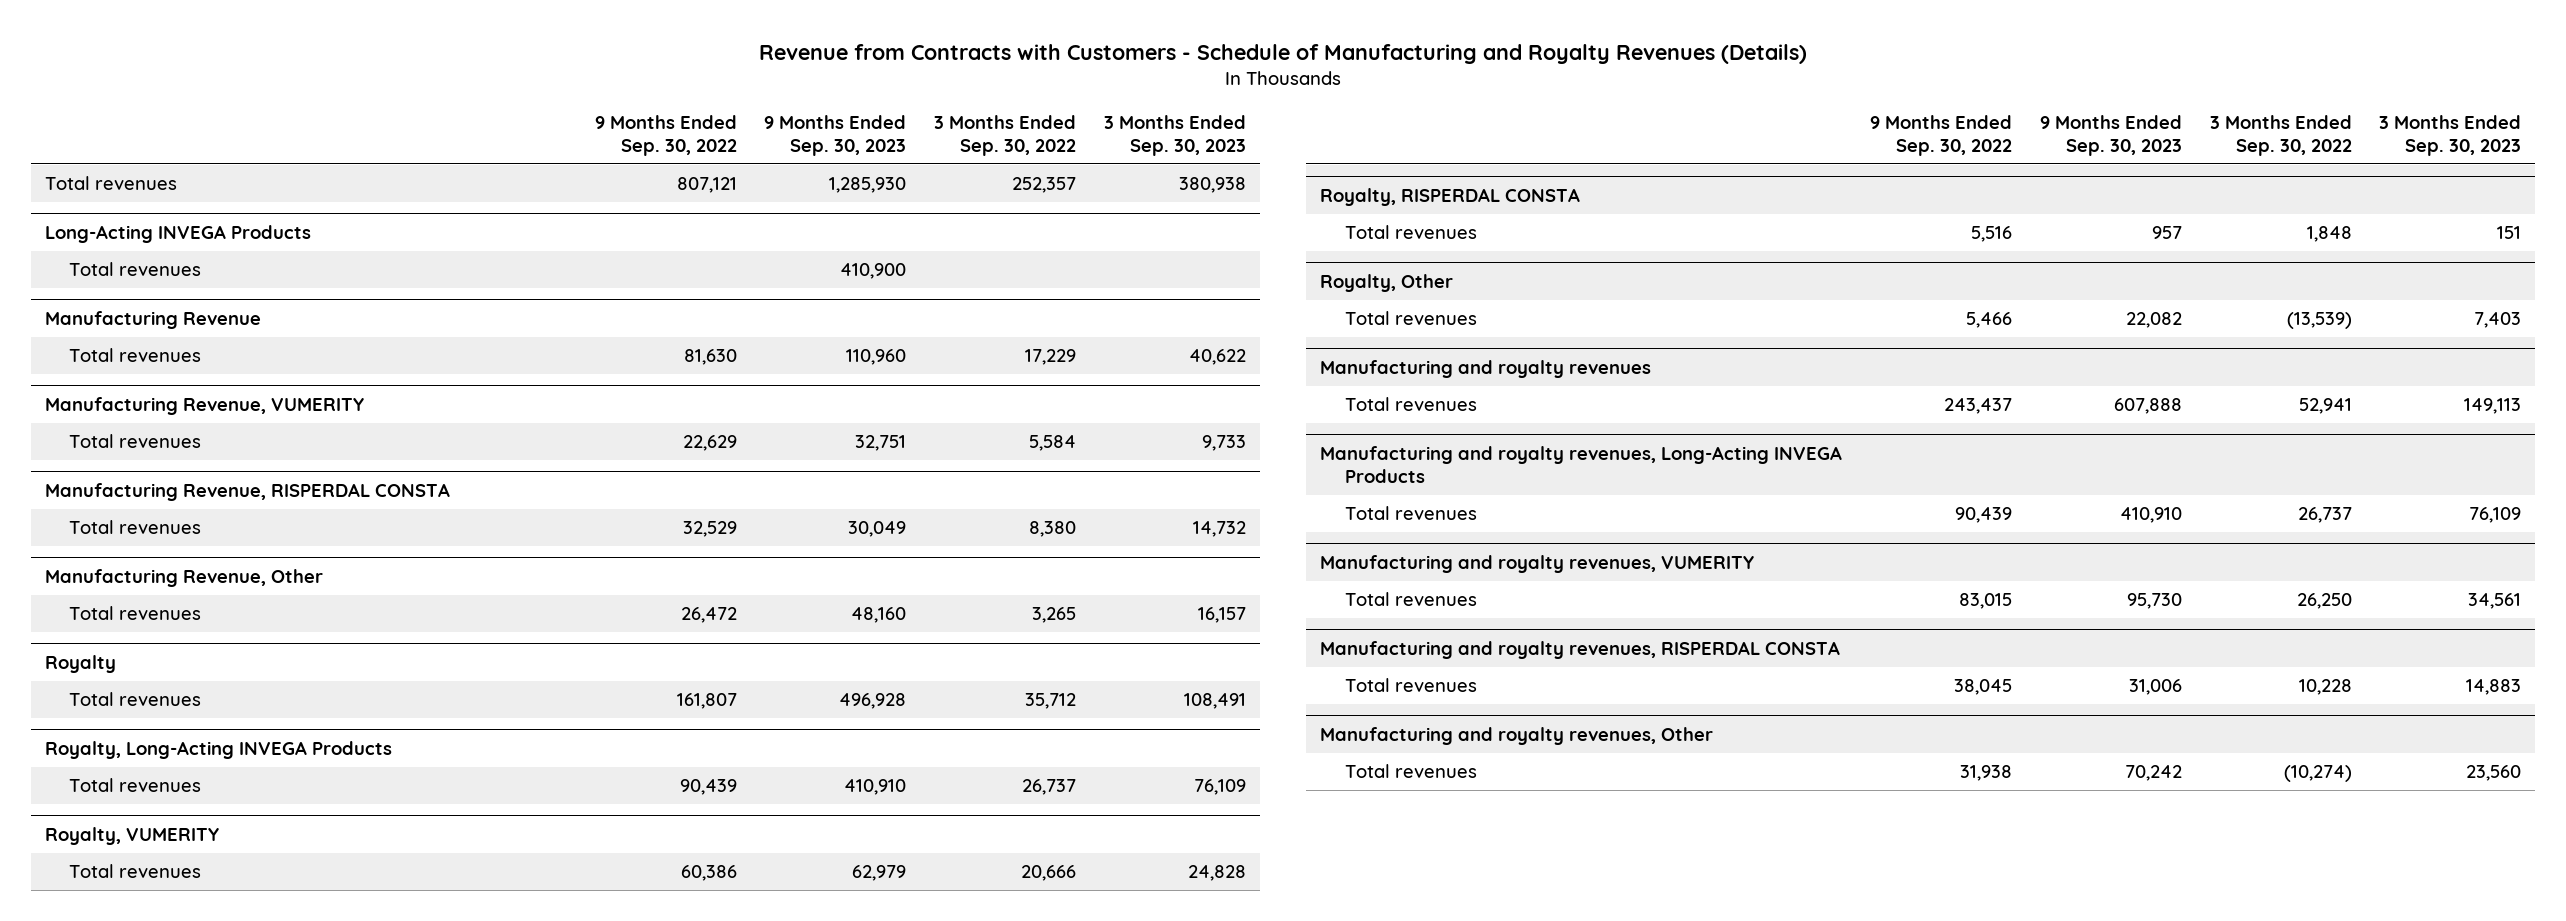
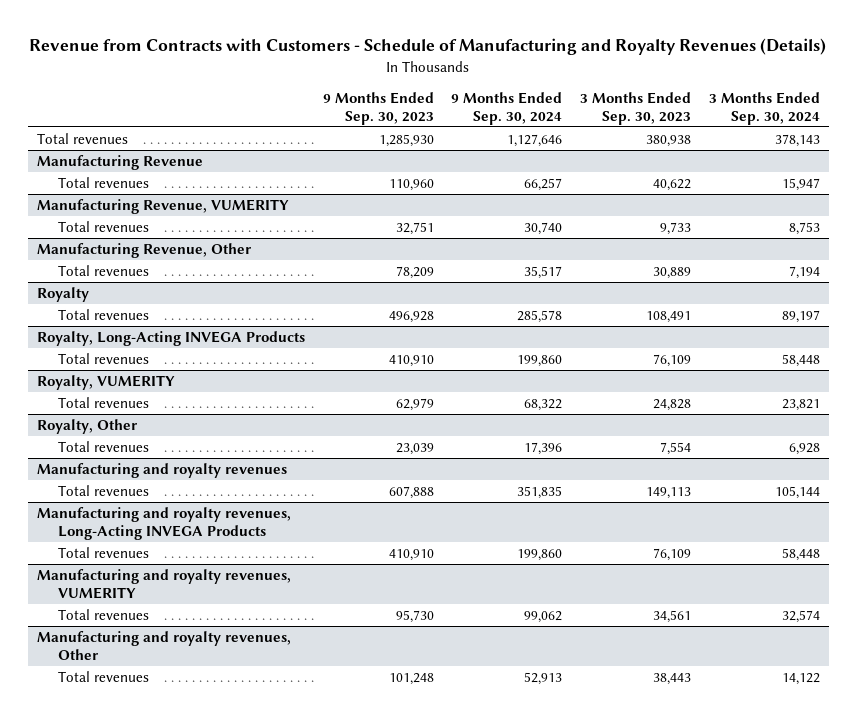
- | 9 Months Ended Sep. 30, 2022 | 9 Months Ended Sep. 30, 2023 | 3 Months Ended Sep. 30, 2022 | 3 Months Ended Sep. 30, 2023
+ | 9 Months Ended Sep. 30, 2023 | 9 Months Ended Sep. 30, 2024 | 3 Months Ended Sep. 30, 2023 | 3 Months Ended Sep. 30, 2024
- Long-Acting INVEGA Products
- Total revenues | | 410,900 | |
- Manufacturing Revenue, RISPERDAL CONSTA
- Total revenues | 32,529 | 30,049 | 8,380 | 14,732
@ Manufacturing Revenue, Other
- Total revenues | 26,472 | 48,160 | 3,265 | 16,157
+ Total revenues | 78,209 | 35,517 | 30,889 | 7,194
- Royalty, RISPERDAL CONSTA
- Total revenues | 5,516 | 957 | 1,848 | 151
@ Royalty, Other
- Total revenues | 5,466 | 22,082 | (13,539) | 7,403
+ Total revenues | 23,039 | 17,396 | 7,554 | 6,928
- Manufacturing and royalty revenues, RISPERDAL CONSTA
- Total revenues | 38,045 | 31,006 | 10,228 | 14,883
@ Manufacturing and royalty revenues, Other
- Total revenues | 31,938 | 70,242 | (10,274) | 23,560
+ Total revenues | 101,248 | 52,913 | 38,443 | 14,122

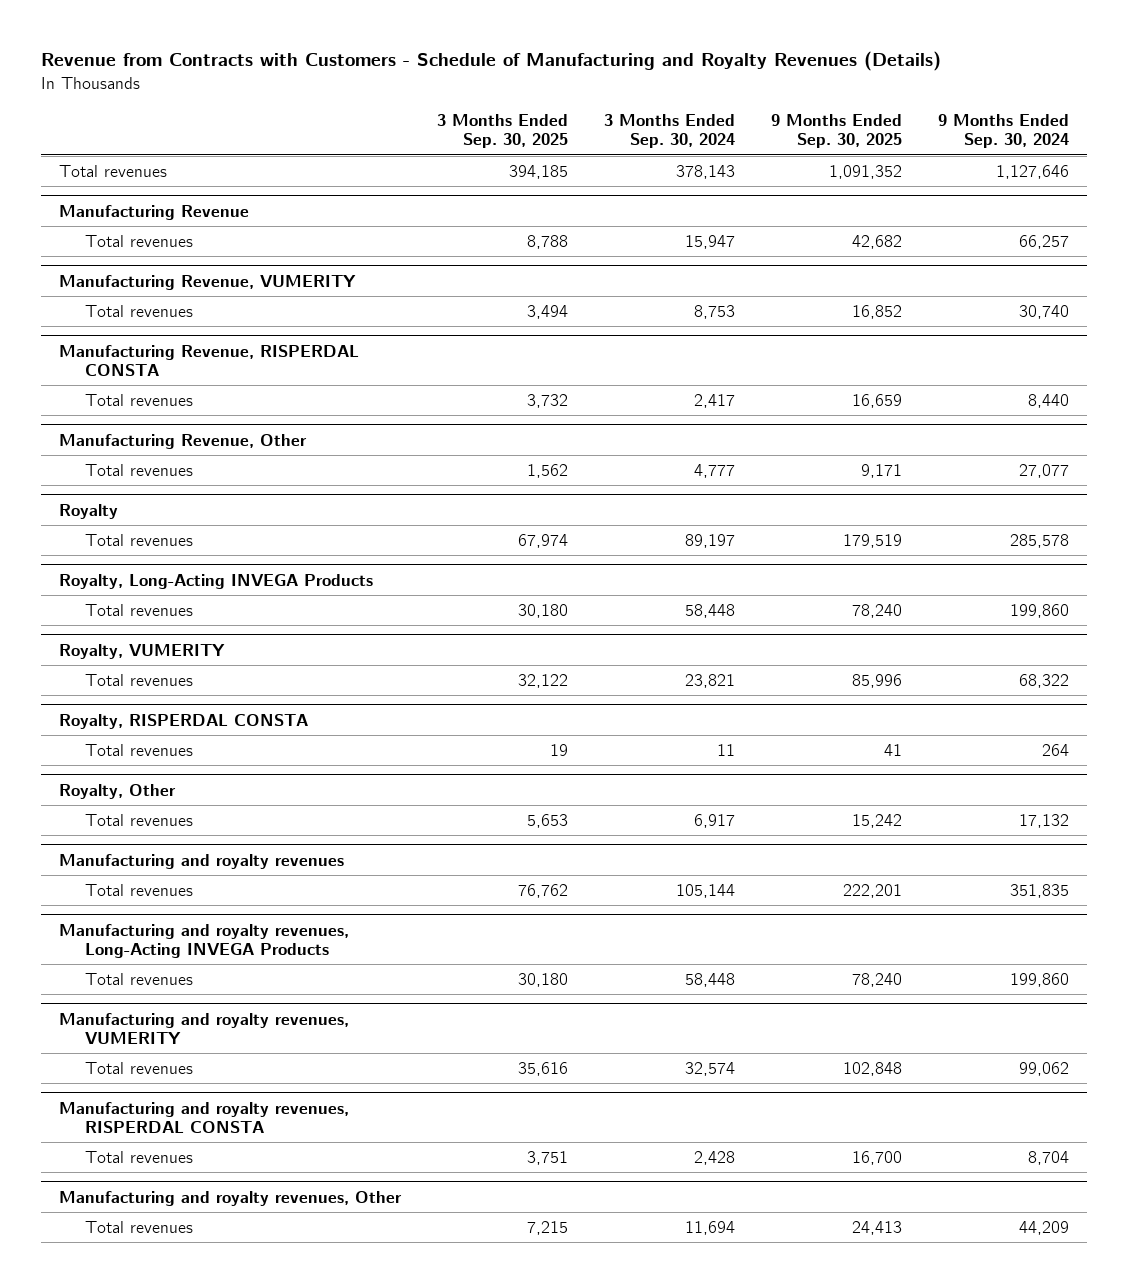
- | 9 Months Ended Sep. 30, 2023 | 9 Months Ended Sep. 30, 2024 | 3 Months Ended Sep. 30, 2023 | 3 Months Ended Sep. 30, 2024
+ | 3 Months Ended Sep. 30, 2025 | 3 Months Ended Sep. 30, 2024 | 9 Months Ended Sep. 30, 2025 | 9 Months Ended Sep. 30, 2024
+ Manufacturing Revenue, RISPERDAL CONSTA
+ Total revenues | 3,732 | 2,417 | 16,659 | 8,440
@ Manufacturing Revenue, Other
- Total revenues | 78,209 | 35,517 | 30,889 | 7,194
+ Total revenues | 1,562 | 4,777 | 9,171 | 27,077
+ Royalty, RISPERDAL CONSTA
+ Total revenues | 19 | 11 | 41 | 264
@ Royalty, Other
- Total revenues | 23,039 | 17,396 | 7,554 | 6,928
+ Total revenues | 5,653 | 6,917 | 15,242 | 17,132
+ Manufacturing and royalty revenues, RISPERDAL CONSTA
+ Total revenues | 3,751 | 2,428 | 16,700 | 8,704
@ Manufacturing and royalty revenues, Other
- Total revenues | 101,248 | 52,913 | 38,443 | 14,122
+ Total revenues | 7,215 | 11,694 | 24,413 | 44,209

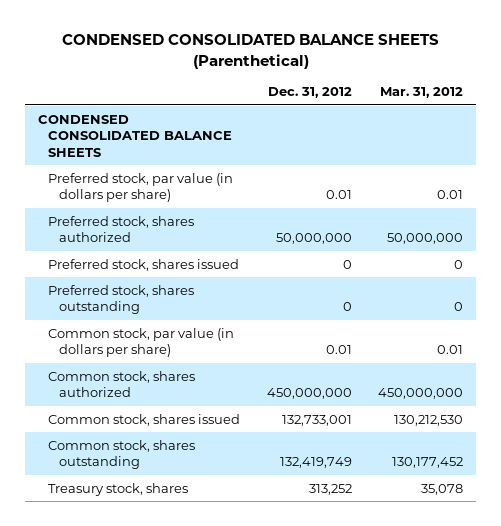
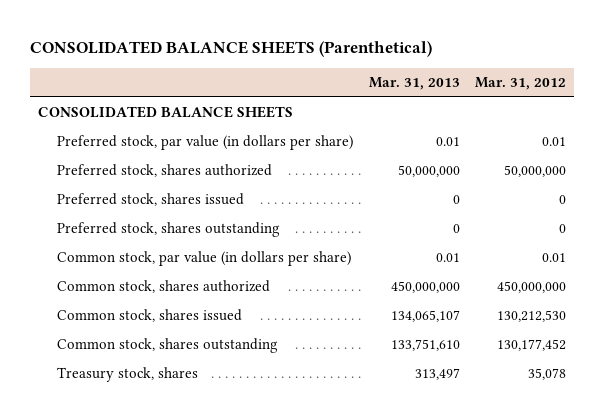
- CONDENSED CONSOLIDATED BALANCE SHEETS (Parenthetical)
+ CONSOLIDATED BALANCE SHEETS (Parenthetical)
- | Dec. 31, 2012 | Mar. 31, 2012
+ | Mar. 31, 2013 | Mar. 31, 2012
- CONDENSED CONSOLIDATED BALANCE SHEETS
+ CONSOLIDATED BALANCE SHEETS

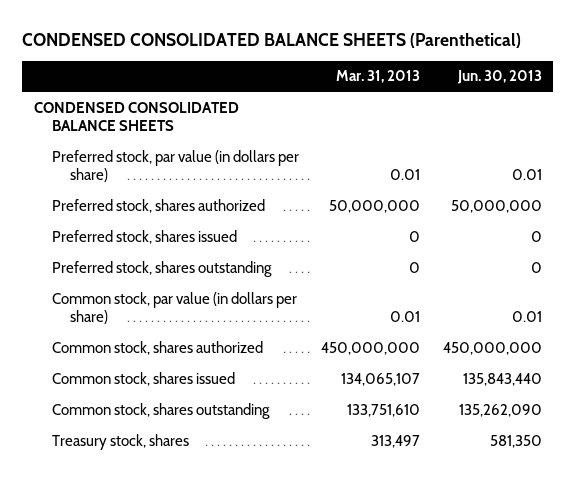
- CONSOLIDATED BALANCE SHEETS (Parenthetical)
+ CONDENSED CONSOLIDATED BALANCE SHEETS (Parenthetical)
- | Mar. 31, 2013 | Mar. 31, 2012
+ | Mar. 31, 2013 | Jun. 30, 2013
- CONSOLIDATED BALANCE SHEETS
+ CONDENSED CONSOLIDATED BALANCE SHEETS

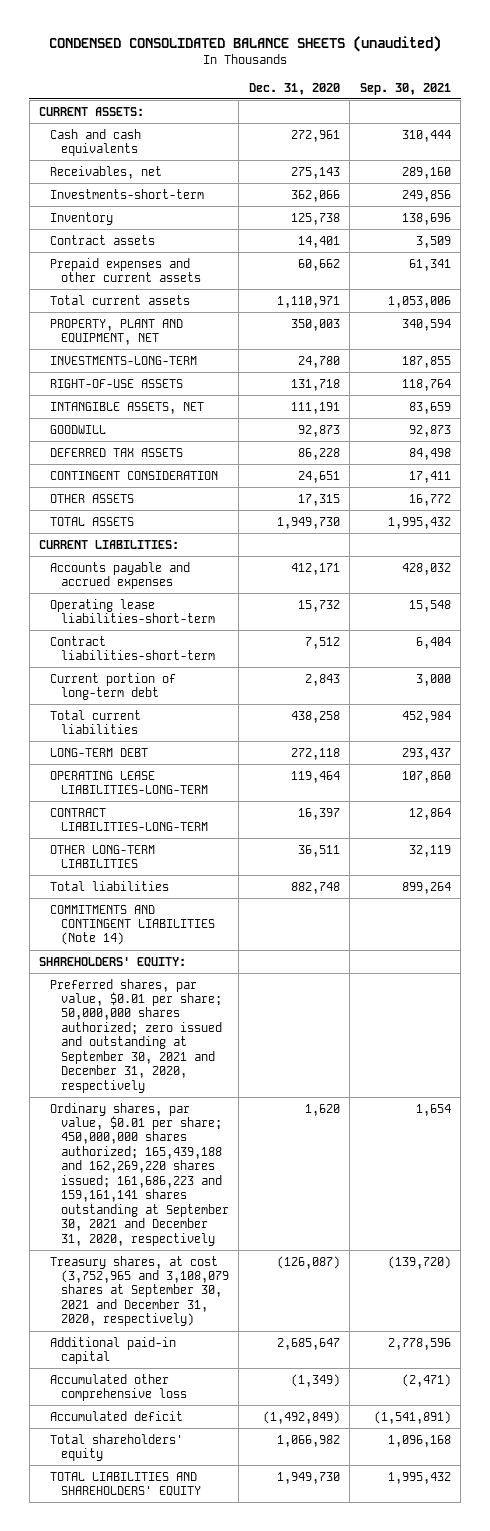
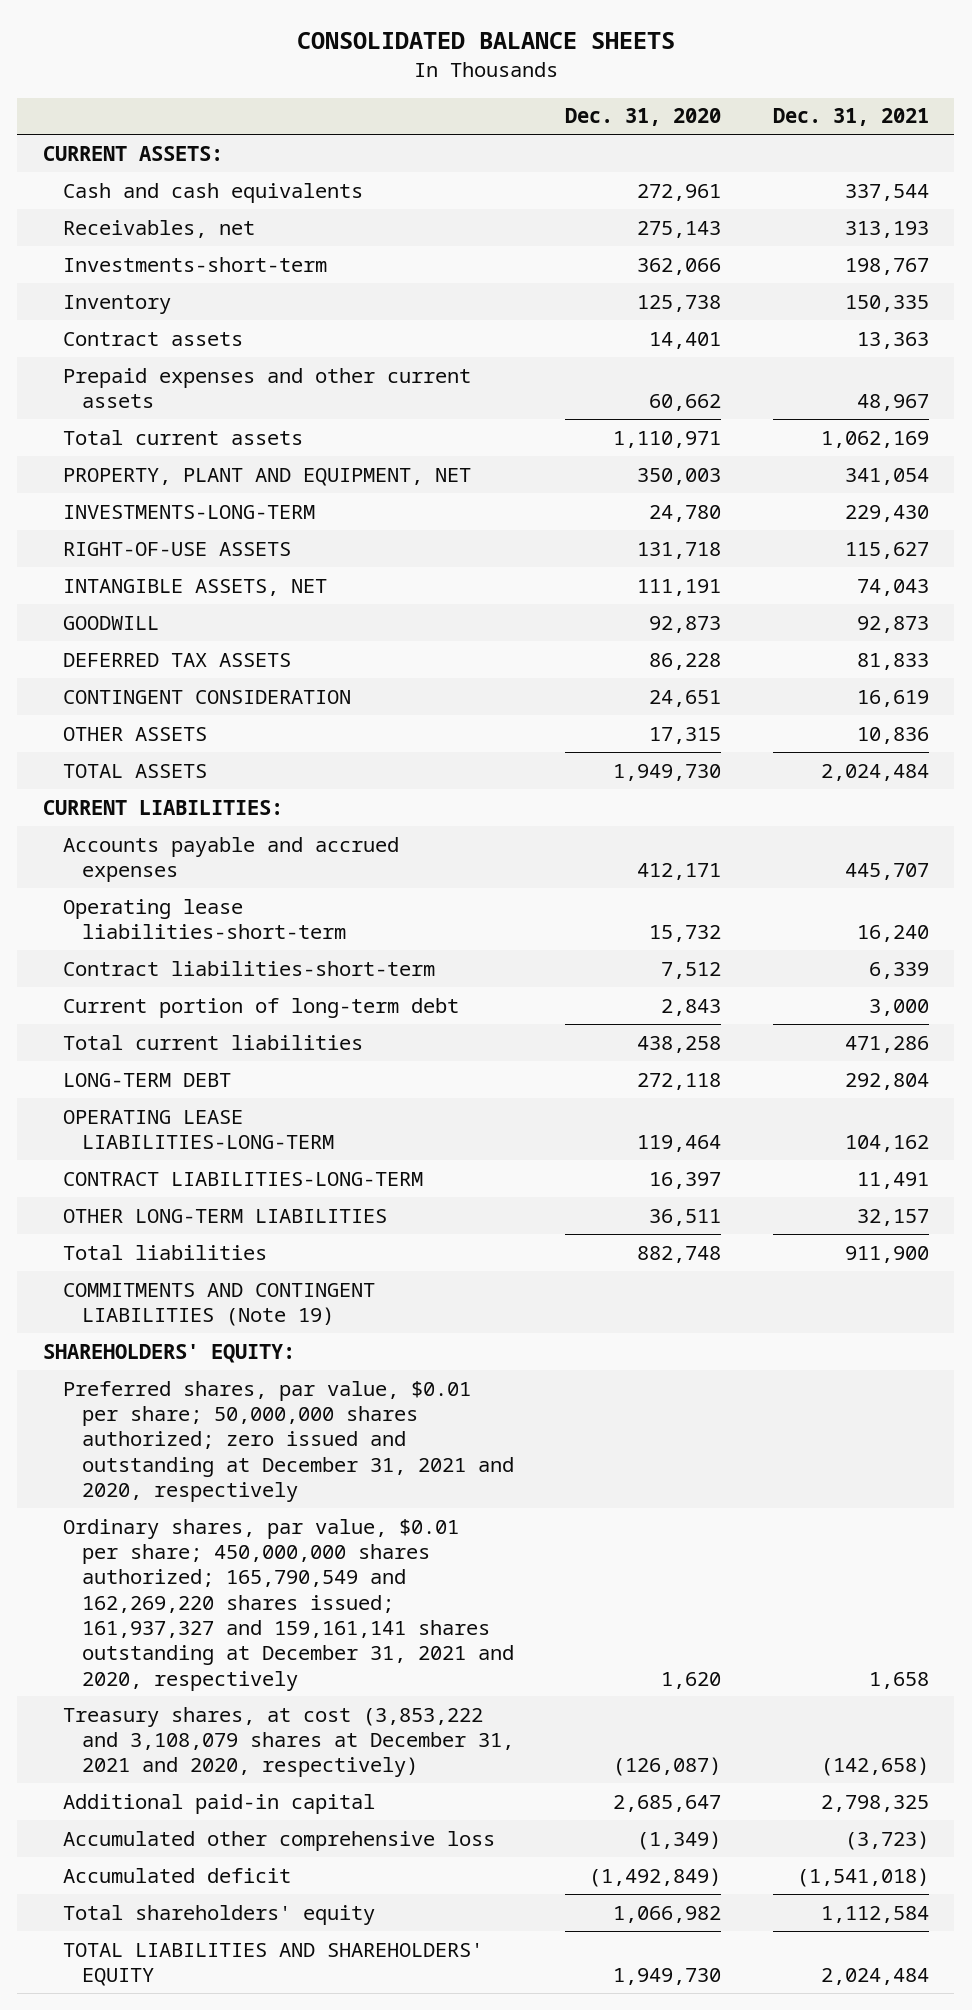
- CONDENSED CONSOLIDATED BALANCE SHEETS (unaudited)
+ CONSOLIDATED BALANCE SHEETS
- | Dec. 31, 2020 | Sep. 30, 2021
+ | Dec. 31, 2020 | Dec. 31, 2021
- COMMITMENTS AND CONTINGENT LIABILITIES (Note 14)
+ COMMITMENTS AND CONTINGENT LIABILITIES (Note 19)
- Preferred shares, par value, $0.01 per share; 50,000,000 shares authorized; zero issued and outstanding at September 30, 2021 and December 31, 2020, respectively
- Ordinary shares, par value, $0.01 per share; 450,000,000 shares authorized; 165,439,188 and 162,269,220 shares issued; 161,686,223 and 159,161,141 shares outstanding at September 30, 2021 and December 31, 2020, respectively | 1,620 | 1,654
- Treasury shares, at cost (3,752,965 and 3,108,079 shares at September 30, 2021 and December 31, 2020, respectively) | (126,087) | (139,720)
+ Preferred shares, par value, $0.01 per share; 50,000,000 shares authorized; zero issued and outstanding at December 31, 2021 and 2020, respectively
+ Ordinary shares, par value, $0.01 per share; 450,000,000 shares authorized; 165,790,549 and 162,269,220 shares issued; 161,937,327 and 159,161,141 shares outstanding at December 31, 2021 and 2020, respectively | 1,620 | 1,658
+ Treasury shares, at cost (3,853,222 and 3,108,079 shares at December 31, 2021 and 2020, respectively) | (126,087) | (142,658)

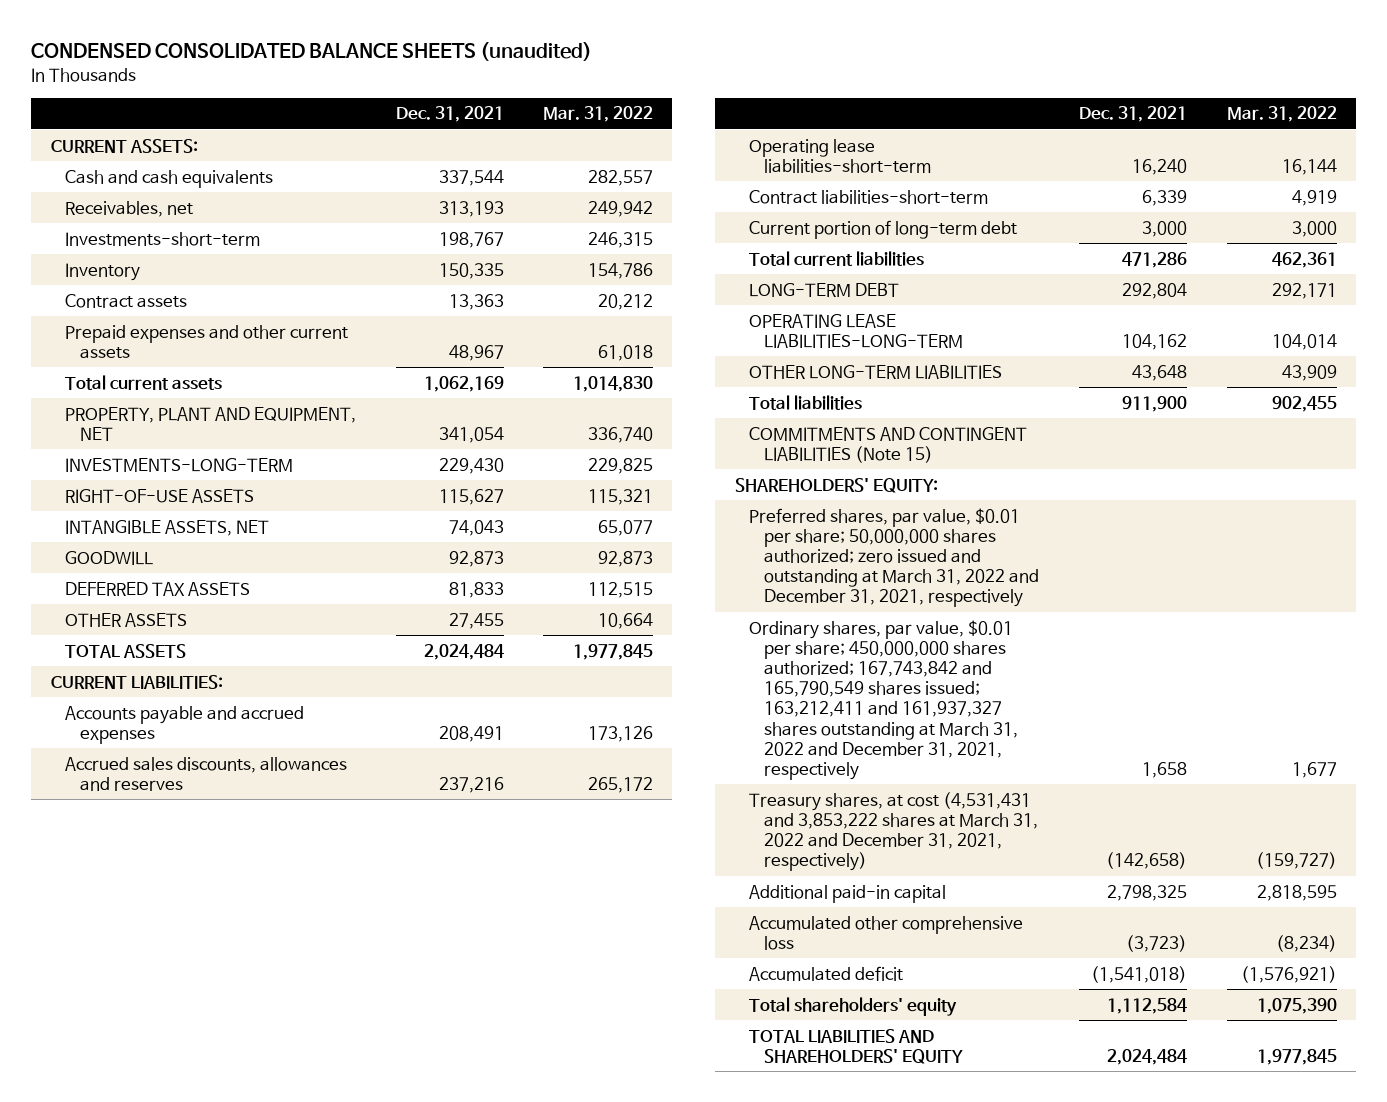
- CONSOLIDATED BALANCE SHEETS
+ CONDENSED CONSOLIDATED BALANCE SHEETS (unaudited)
- | Dec. 31, 2020 | Dec. 31, 2021
+ | Dec. 31, 2021 | Mar. 31, 2022
- CONTINGENT CONSIDERATION | 24,651 | 16,619
- OTHER ASSETS | 17,315 | 10,836
+ OTHER ASSETS | 27,455 | 10,664
- Accounts payable and accrued expenses | 412,171 | 445,707
+ Accounts payable and accrued expenses | 208,491 | 173,126
+ Accrued sales discounts, allowances and reserves | 237,216 | 265,172
- CONTRACT LIABILITIES-LONG-TERM | 16,397 | 11,491
- OTHER LONG-TERM LIABILITIES | 36,511 | 32,157
+ OTHER LONG-TERM LIABILITIES | 43,648 | 43,909
- COMMITMENTS AND CONTINGENT LIABILITIES (Note 19)
+ COMMITMENTS AND CONTINGENT LIABILITIES (Note 15)
- Preferred shares, par value, $0.01 per share; 50,000,000 shares authorized; zero issued and outstanding at December 31, 2021 and 2020, respectively
- Ordinary shares, par value, $0.01 per share; 450,000,000 shares authorized; 165,790,549 and 162,269,220 shares issued; 161,937,327 and 159,161,141 shares outstanding at December 31, 2021 and 2020, respectively | 1,620 | 1,658
- Treasury shares, at cost (3,853,222 and 3,108,079 shares at December 31, 2021 and 2020, respectively) | (126,087) | (142,658)
+ Preferred shares, par value, $0.01 per share; 50,000,000 shares authorized; zero issued and outstanding at March 31, 2022 and December 31, 2021, respectively
+ Ordinary shares, par value, $0.01 per share; 450,000,000 shares authorized; 167,743,842 and 165,790,549 shares issued; 163,212,411 and 161,937,327 shares outstanding at March 31, 2022 and December 31, 2021, respectively | 1,658 | 1,677
+ Treasury shares, at cost (4,531,431 and 3,853,222 shares at March 31, 2022 and December 31, 2021, respectively) | (142,658) | (159,727)

